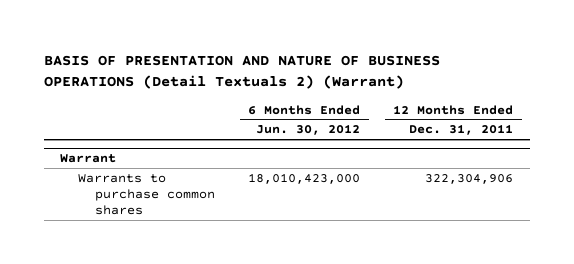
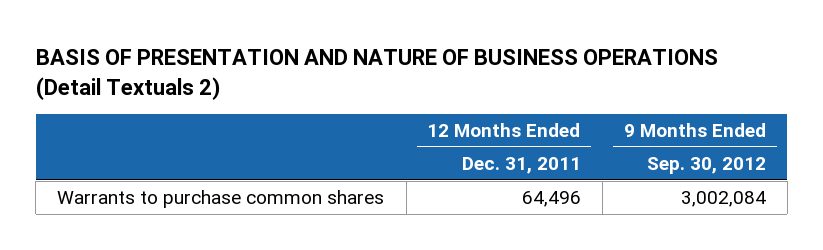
- BASIS OF PRESENTATION AND NATURE OF BUSINESS OPERATIONS (Detail Textuals 2) (Warrant)
+ BASIS OF PRESENTATION AND NATURE OF BUSINESS OPERATIONS (Detail Textuals 2)
- | 6 Months Ended Jun. 30, 2012 | 12 Months Ended Dec. 31, 2011
+ | 12 Months Ended Dec. 31, 2011 | 9 Months Ended Sep. 30, 2012
- Warrant
- Warrants to purchase common shares | 18,010,423,000 | 322,304,906
+ Warrants to purchase common shares | 64,496 | 3,002,084

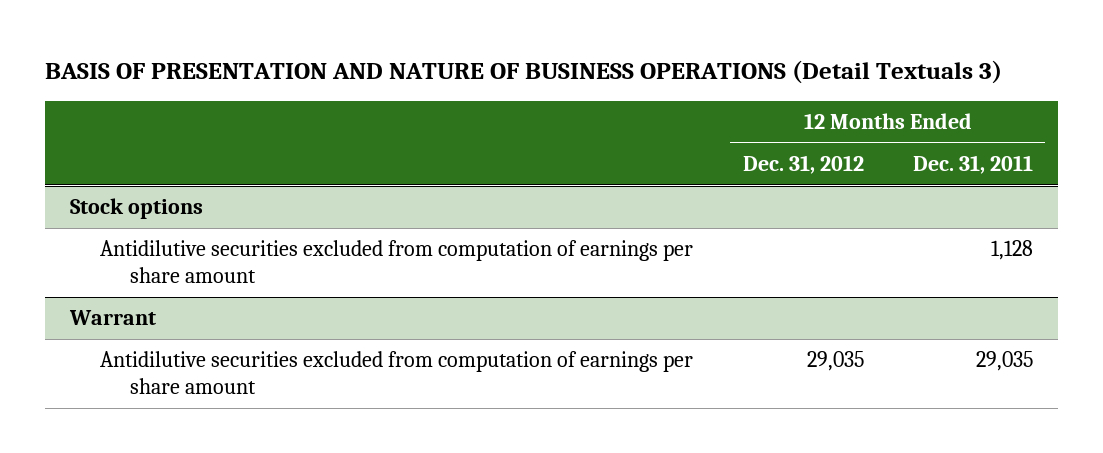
- BASIS OF PRESENTATION AND NATURE OF BUSINESS OPERATIONS (Detail Textuals 2)
+ BASIS OF PRESENTATION AND NATURE OF BUSINESS OPERATIONS (Detail Textuals 3)
- | 12 Months Ended Dec. 31, 2011 | 9 Months Ended Sep. 30, 2012
+ | 12 Months Ended Dec. 31, 2012 | 12 Months Ended Dec. 31, 2011
- Warrants to purchase common shares | 64,496 | 3,002,084
+ Stock options
+ Antidilutive securities excluded from computation of earnings per share amount | | 1,128
+ Warrant
+ Antidilutive securities excluded from computation of earnings per share amount | 29,035 | 29,035

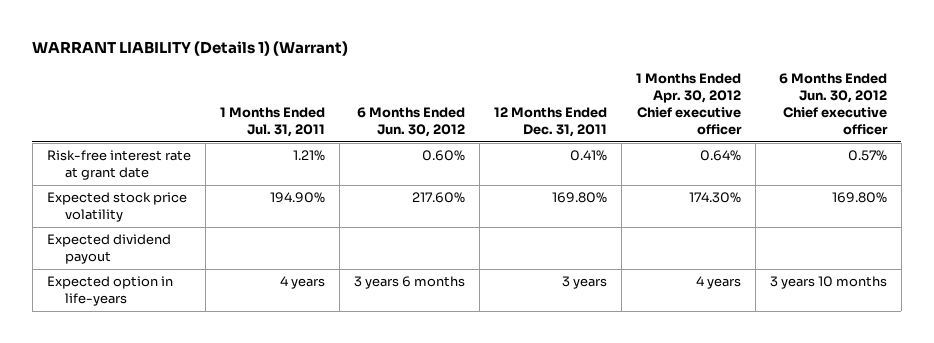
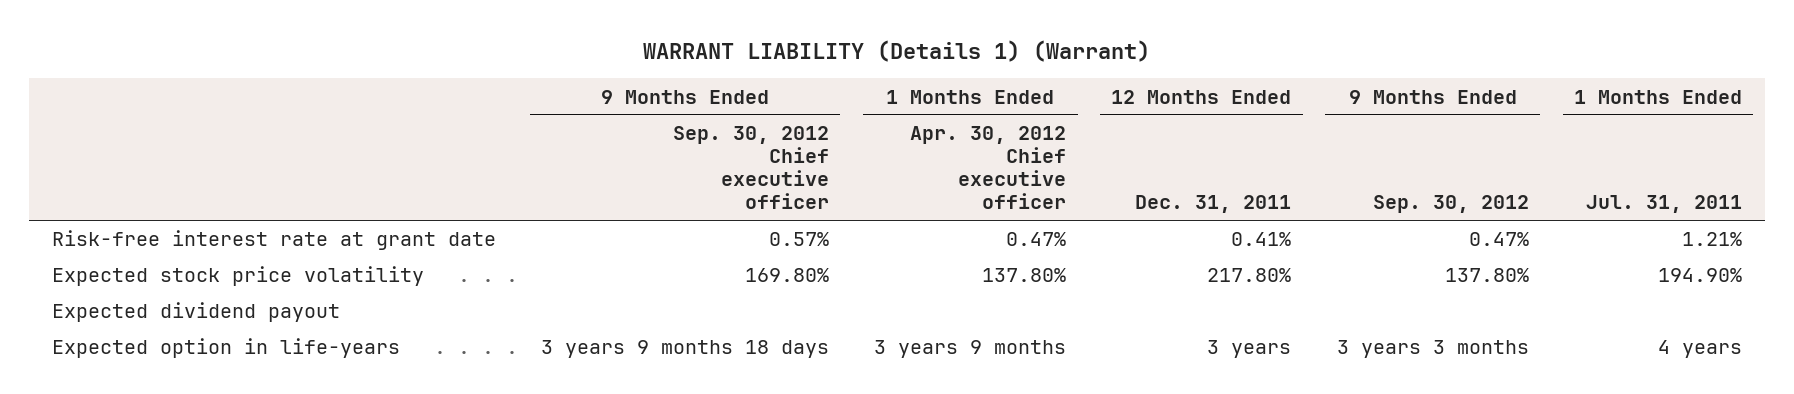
- | 1 Months Ended Jul. 31, 2011 | 6 Months Ended Jun. 30, 2012 | 12 Months Ended Dec. 31, 2011 | 1 Months Ended Apr. 30, 2012 Chief executive officer | 6 Months Ended Jun. 30, 2012 Chief executive officer
+ | 9 Months Ended Sep. 30, 2012 Chief executive officer | 1 Months Ended Apr. 30, 2012 Chief executive officer | 12 Months Ended Dec. 31, 2011 | 9 Months Ended Sep. 30, 2012 | 1 Months Ended Jul. 31, 2011
- Risk-free interest rate at grant date | 1.21% | 0.60% | 0.41% | 0.64% | 0.57%
- Expected stock price volatility | 194.90% | 217.60% | 169.80% | 174.30% | 169.80%
+ Risk-free interest rate at grant date | 0.57% | 0.47% | 0.41% | 0.47% | 1.21%
+ Expected stock price volatility | 169.80% | 137.80% | 217.80% | 137.80% | 194.90%
- Expected option in life-years | 4 years | 3 years 6 months | 3 years | 4 years | 3 years 10 months
+ Expected option in life-years | 3 years 9 months 18 days | 3 years 9 months | 3 years | 3 years 3 months | 4 years

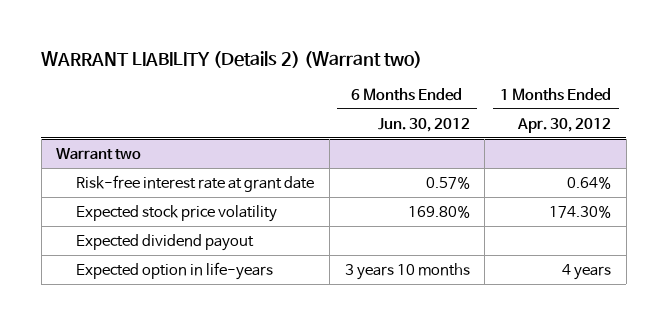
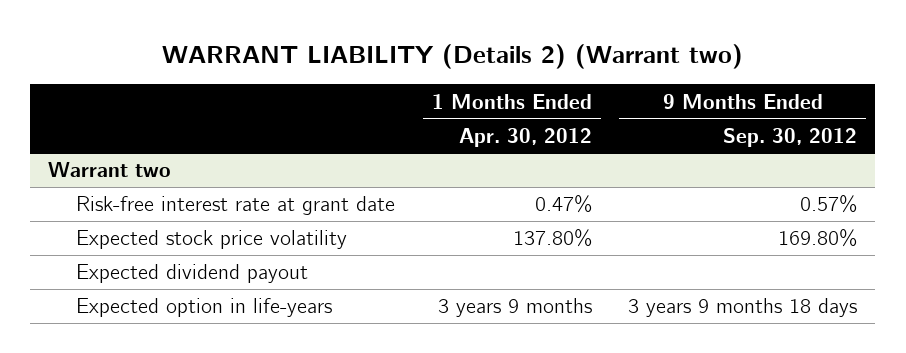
- | 6 Months Ended Jun. 30, 2012 | 1 Months Ended Apr. 30, 2012
+ | 1 Months Ended Apr. 30, 2012 | 9 Months Ended Sep. 30, 2012
@ Warrant two
- Risk-free interest rate at grant date | 0.57% | 0.64%
- Expected stock price volatility | 169.80% | 174.30%
+ Risk-free interest rate at grant date | 0.47% | 0.57%
+ Expected stock price volatility | 137.80% | 169.80%
- Expected option in life-years | 3 years 10 months | 4 years
+ Expected option in life-years | 3 years 9 months | 3 years 9 months 18 days

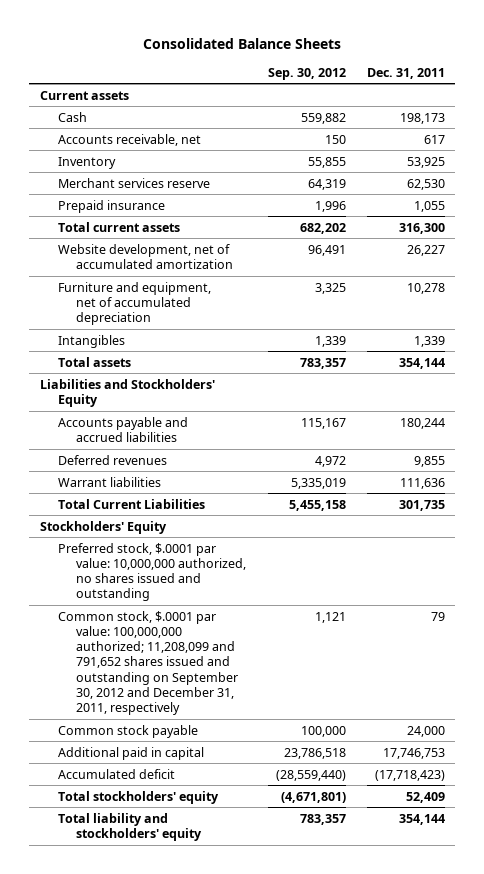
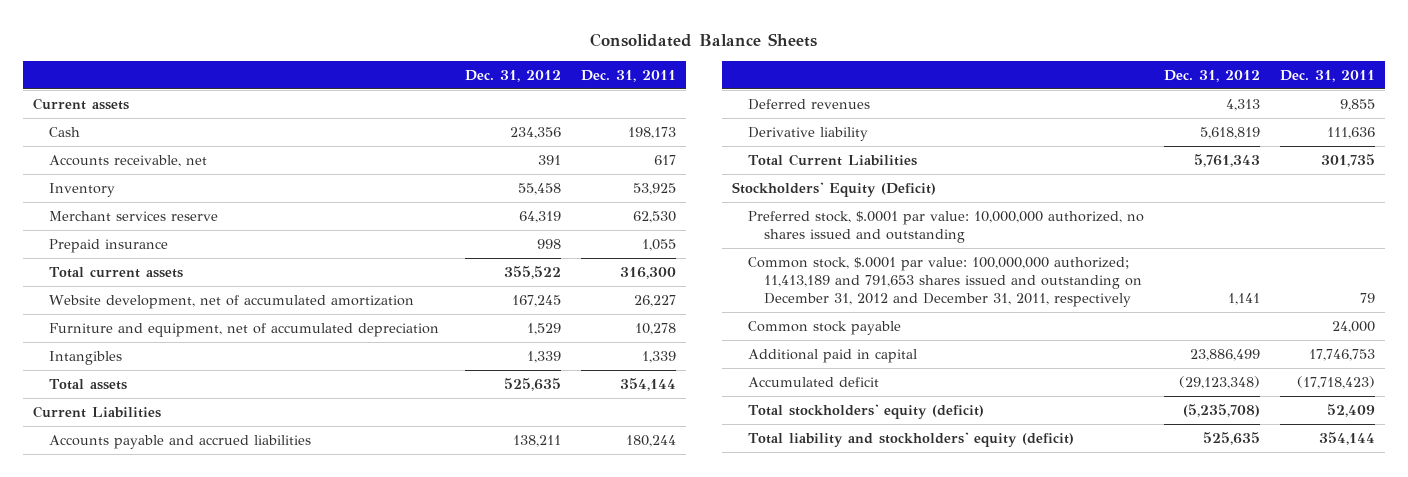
- | Sep. 30, 2012 | Dec. 31, 2011
+ | Dec. 31, 2012 | Dec. 31, 2011
- Liabilities and Stockholders' Equity
+ Current Liabilities
- Warrant liabilities | 5,335,019 | 111,636
+ Derivative liability | 5,618,819 | 111,636
- Stockholders' Equity
+ Stockholders' Equity (Deficit)
- Common stock, $.0001 par value: 100,000,000 authorized; 11,208,099 and 791,652 shares issued and outstanding on September 30, 2012 and December 31, 2011, respectively | 1,121 | 79
+ Common stock, $.0001 par value: 100,000,000 authorized; 11,413,189 and 791,653 shares issued and outstanding on December 31, 2012 and December 31, 2011, respectively | 1,141 | 79
- Total stockholders' equity | (4,671,801) | 52,409
- Total liability and stockholders' equity | 783,357 | 354,144
+ Total stockholders' equity (deficit) | (5,235,708) | 52,409
+ Total liability and stockholders' equity (deficit) | 525,635 | 354,144

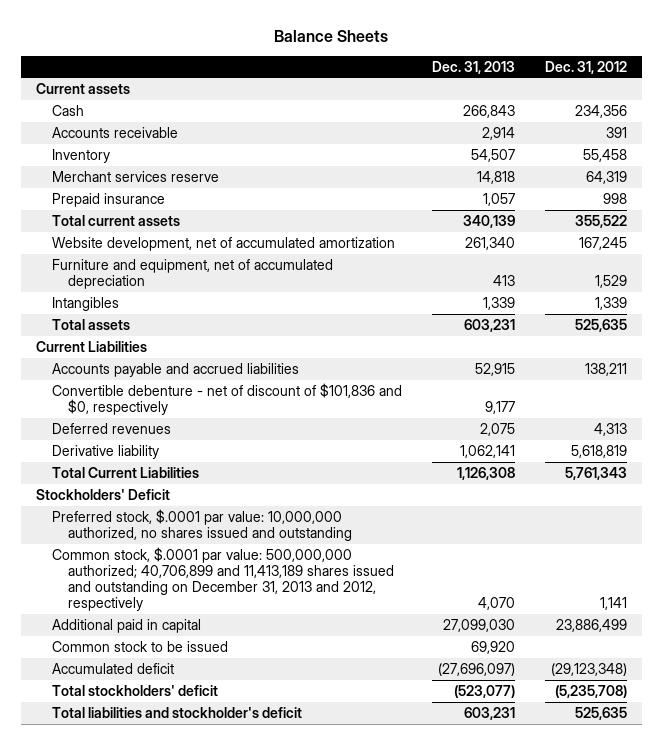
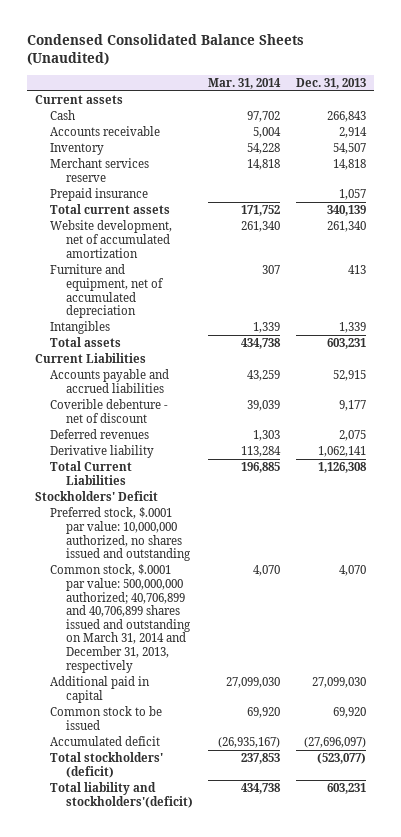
- Balance Sheets
+ Condensed Consolidated Balance Sheets (Unaudited)
- | Dec. 31, 2013 | Dec. 31, 2012
+ | Mar. 31, 2014 | Dec. 31, 2013
- Convertible debenture - net of discount of $101,836 and $0, respectively | 9,177 |
+ Coverible debenture - net of discount | 39,039 | 9,177
- Common stock, $.0001 par value: 500,000,000 authorized; 40,706,899 and 11,413,189 shares issued and outstanding on December 31, 2013 and 2012, respectively | 4,070 | 1,141
+ Common stock, $.0001 par value: 500,000,000 authorized; 40,706,899 and 40,706,899 shares issued and outstanding on March 31, 2014 and December 31, 2013, respectively | 4,070 | 4,070
- Total stockholders' deficit | (523,077) | (5,235,708)
- Total liabilities and stockholder's deficit | 603,231 | 525,635
+ Total stockholders' (deficit) | 237,853 | (523,077)
+ Total liability and stockholders'(deficit) | 434,738 | 603,231

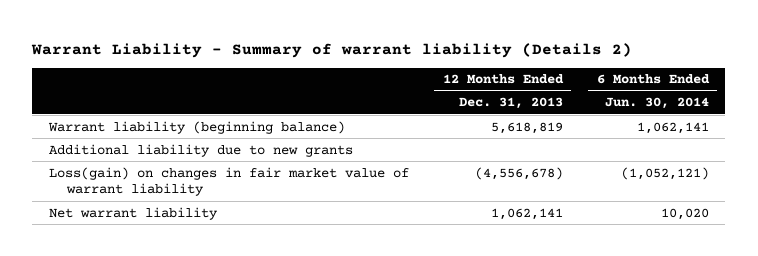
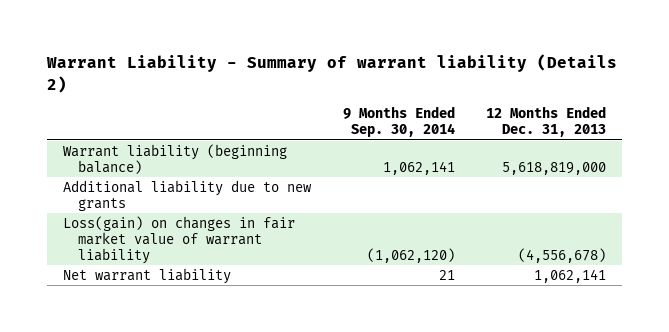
- | 12 Months Ended Dec. 31, 2013 | 6 Months Ended Jun. 30, 2014
+ | 9 Months Ended Sep. 30, 2014 | 12 Months Ended Dec. 31, 2013
- Warrant liability (beginning balance) | 5,618,819 | 1,062,141
+ Warrant liability (beginning balance) | 1,062,141 | 5,618,819,000

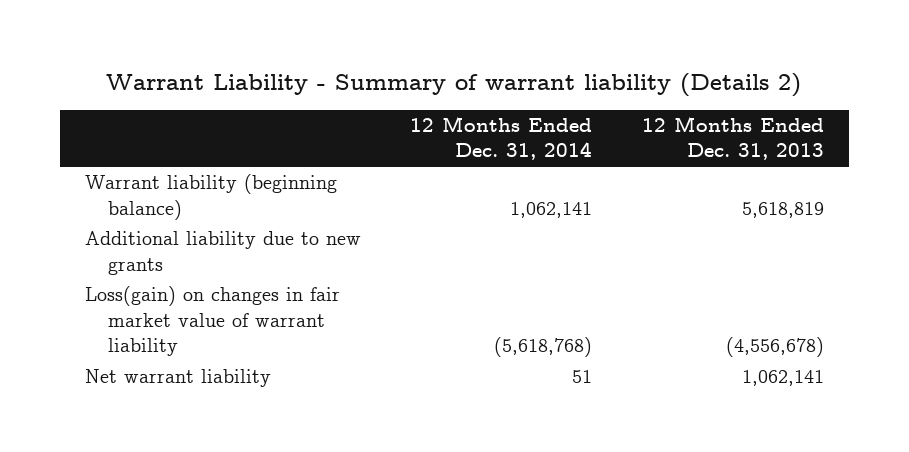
- | 9 Months Ended Sep. 30, 2014 | 12 Months Ended Dec. 31, 2013
+ | 12 Months Ended Dec. 31, 2014 | 12 Months Ended Dec. 31, 2013
- Warrant liability (beginning balance) | 1,062,141 | 5,618,819,000
+ Warrant liability (beginning balance) | 1,062,141 | 5,618,819

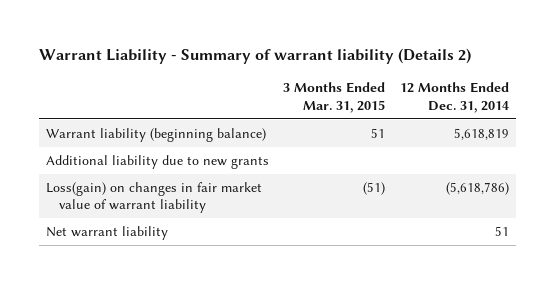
- | 12 Months Ended Dec. 31, 2014 | 12 Months Ended Dec. 31, 2013
+ | 3 Months Ended Mar. 31, 2015 | 12 Months Ended Dec. 31, 2014
- Warrant liability (beginning balance) | 1,062,141 | 5,618,819
+ Warrant liability (beginning balance) | 51 | 5,618,819
- Loss(gain) on changes in fair market value of warrant liability | (5,618,768) | (4,556,678)
+ Loss(gain) on changes in fair market value of warrant liability | (51) | (5,618,786)

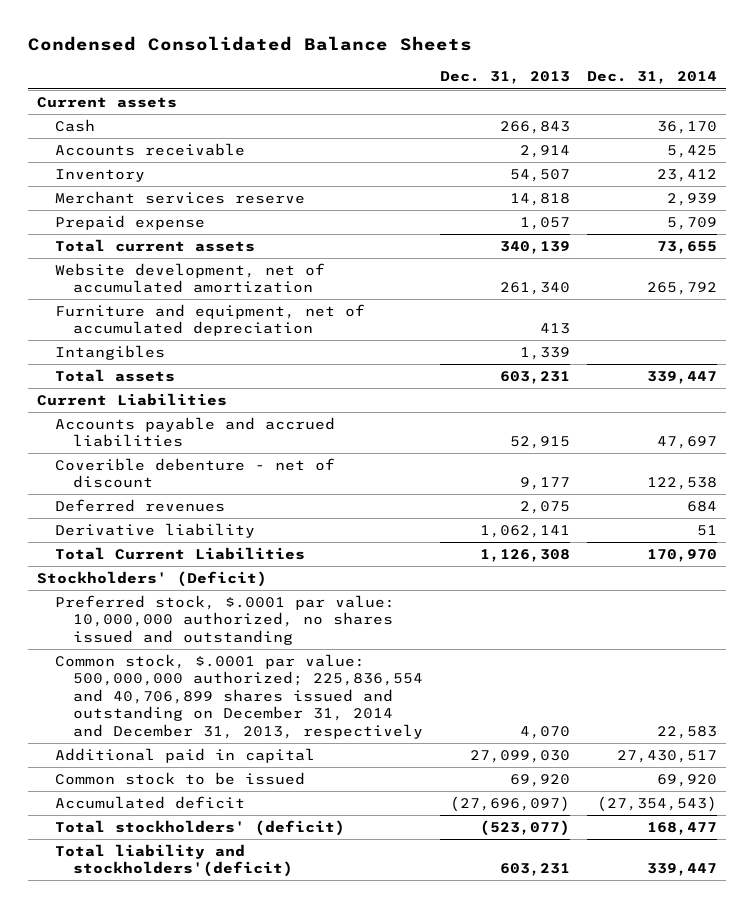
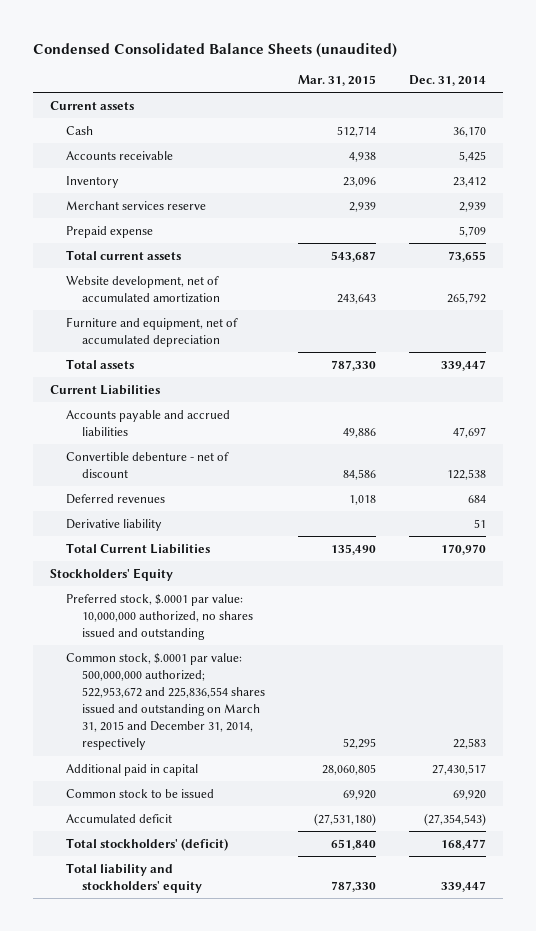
- Condensed Consolidated Balance Sheets
+ Condensed Consolidated Balance Sheets (unaudited)
- | Dec. 31, 2013 | Dec. 31, 2014
+ | Mar. 31, 2015 | Dec. 31, 2014
- Intangibles | 1,339 |
- Coverible debenture - net of discount | 9,177 | 122,538
+ Convertible debenture - net of discount | 84,586 | 122,538
- Stockholders' (Deficit)
+ Stockholders' Equity
- Common stock, $.0001 par value: 500,000,000 authorized; 225,836,554 and 40,706,899 shares issued and outstanding on December 31, 2014 and December 31, 2013, respectively | 4,070 | 22,583
+ Common stock, $.0001 par value: 500,000,000 authorized; 522,953,672 and 225,836,554 shares issued and outstanding on March 31, 2015 and December 31, 2014, respectively | 52,295 | 22,583
- Total liability and stockholders'(deficit) | 603,231 | 339,447
+ Total liability and stockholders' equity | 787,330 | 339,447

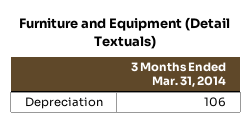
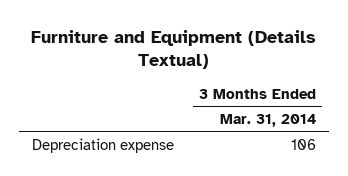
- Furniture and Equipment (Detail Textuals)
+ Furniture and Equipment (Details Textual)
- Depreciation | 106
+ Depreciation expense | 106

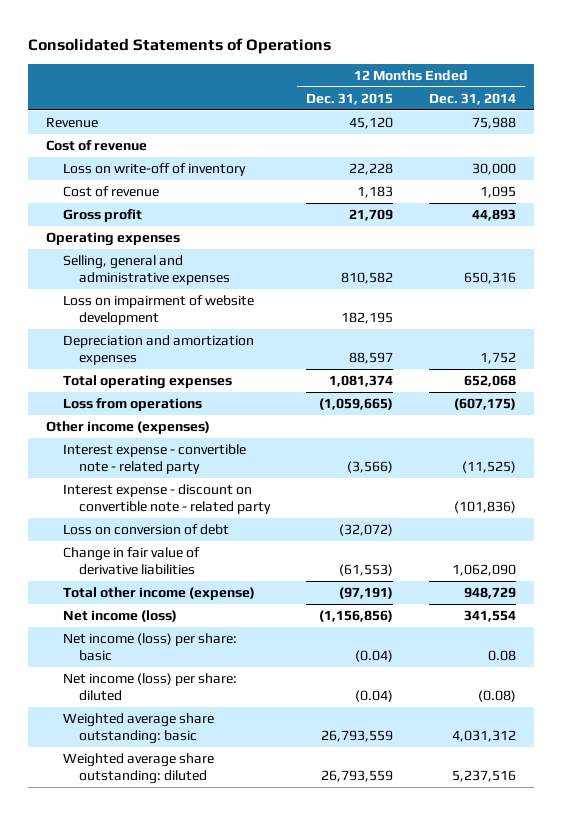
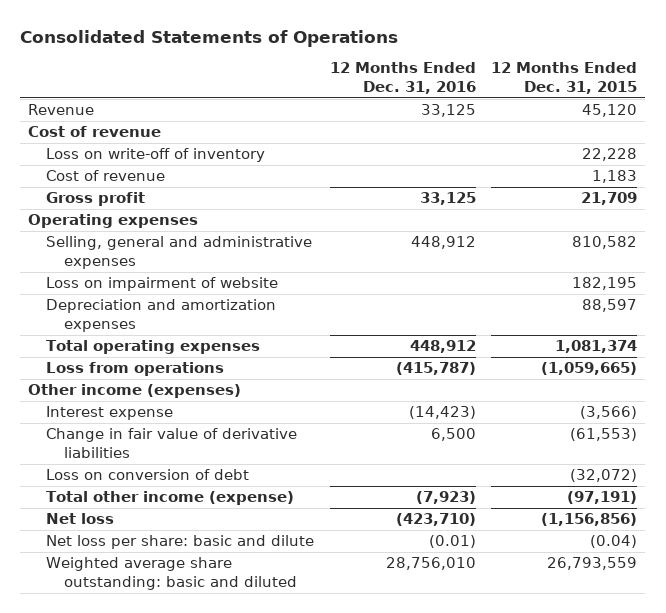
- | 12 Months Ended Dec. 31, 2015 | 12 Months Ended Dec. 31, 2014
+ | 12 Months Ended Dec. 31, 2016 | 12 Months Ended Dec. 31, 2015
- Loss on impairment of website development | 182,195 |
+ Loss on impairment of website | | 182,195
- Interest expense - convertible note - related party | (3,566) | (11,525)
- Interest expense - discount on convertible note - related party | | (101,836)
+ Interest expense | (14,423) | (3,566)
moved down: Loss on conversion of debt | | (32,072)
- Net income (loss) | (1,156,856) | 341,554
- Net income (loss) per share: basic | (0.04) | 0.08
- Net income (loss) per share: diluted | (0.04) | (0.08)
- Weighted average share outstanding: basic | 26,793,559 | 4,031,312
- Weighted average share outstanding: diluted | 26,793,559 | 5,237,516
+ Net loss | (423,710) | (1,156,856)
+ Net loss per share: basic and dilute | (0.01) | (0.04)
+ Weighted average share outstanding: basic and diluted | 28,756,010 | 26,793,559

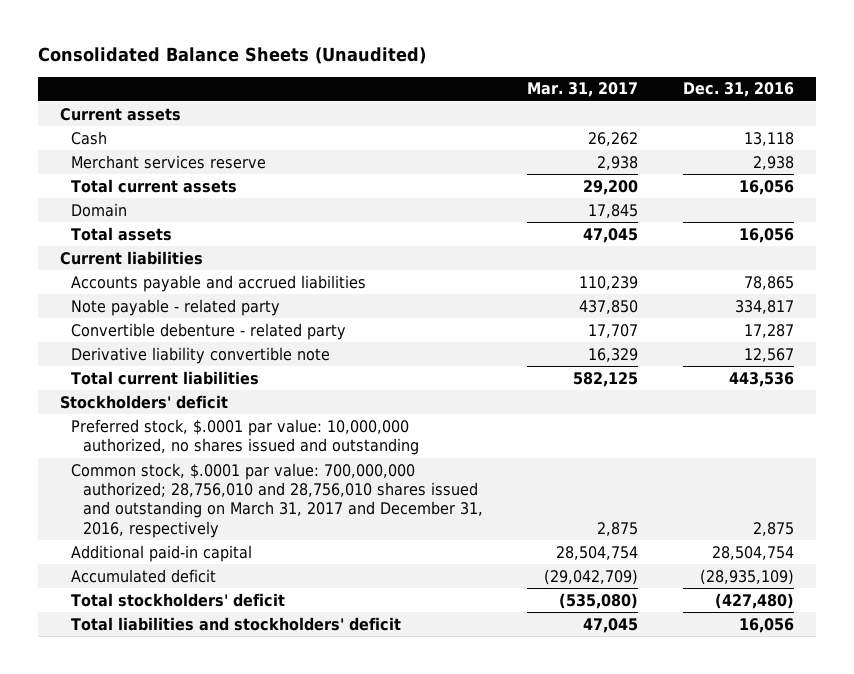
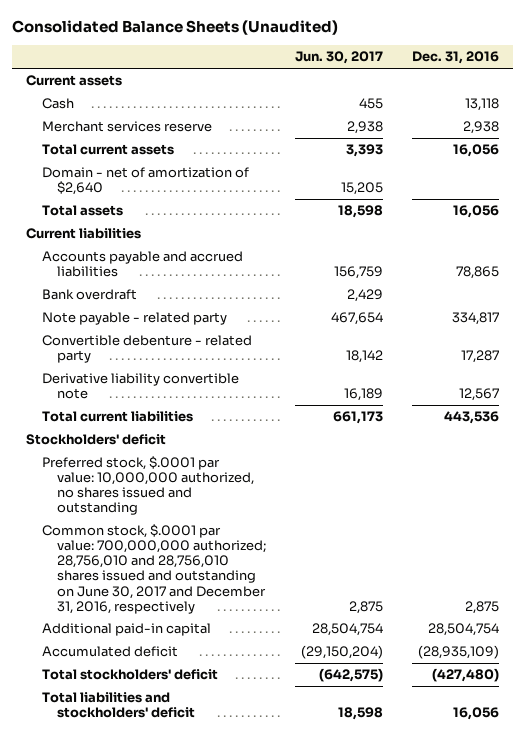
- | Mar. 31, 2017 | Dec. 31, 2016
+ | Jun. 30, 2017 | Dec. 31, 2016
- Domain | 17,845 |
+ Domain - net of amortization of $2,640 | 15,205 |
+ Bank overdraft | 2,429 |
- Common stock, $.0001 par value: 700,000,000 authorized; 28,756,010 and 28,756,010 shares issued and outstanding on March 31, 2017 and December 31, 2016, respectively | 2,875 | 2,875
+ Common stock, $.0001 par value: 700,000,000 authorized; 28,756,010 and 28,756,010 shares issued and outstanding on June 30, 2017 and December 31, 2016, respectively | 2,875 | 2,875

